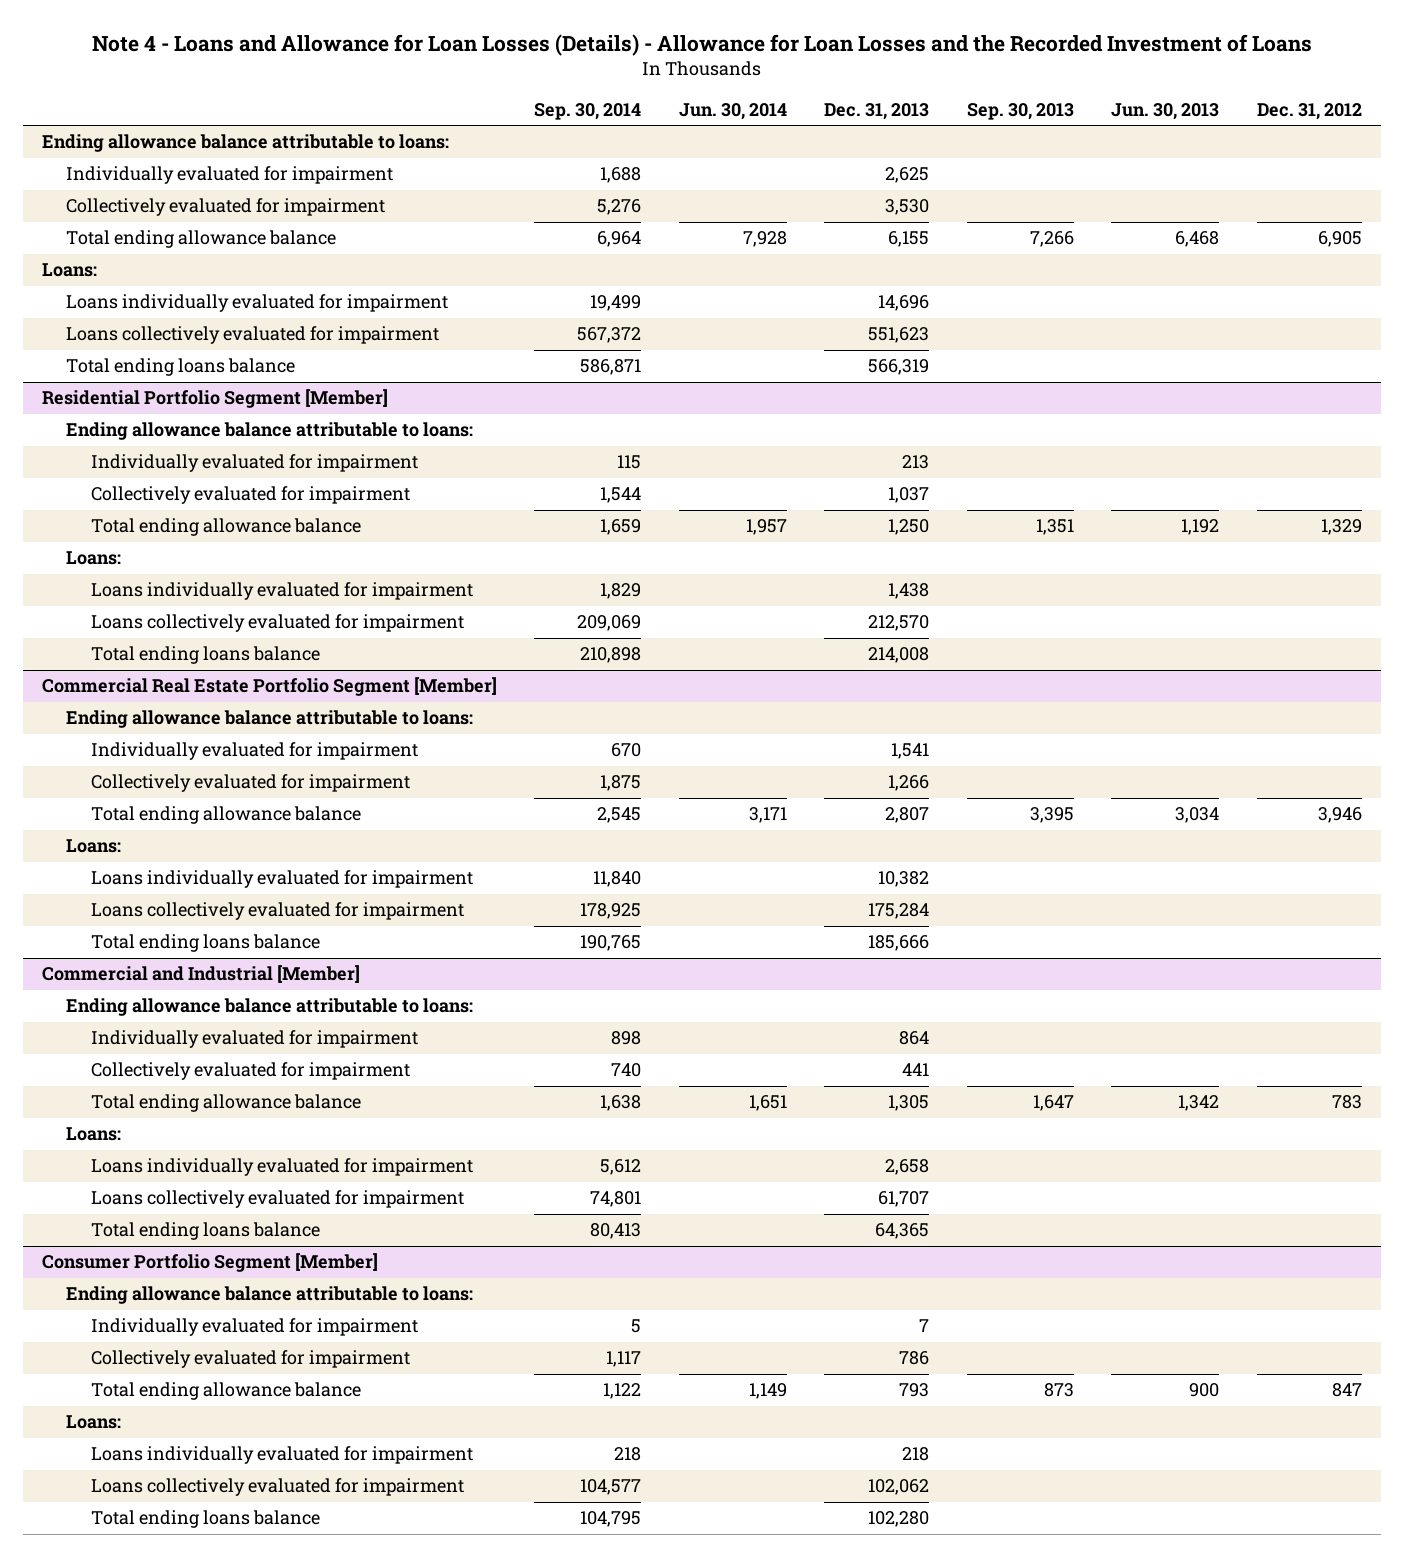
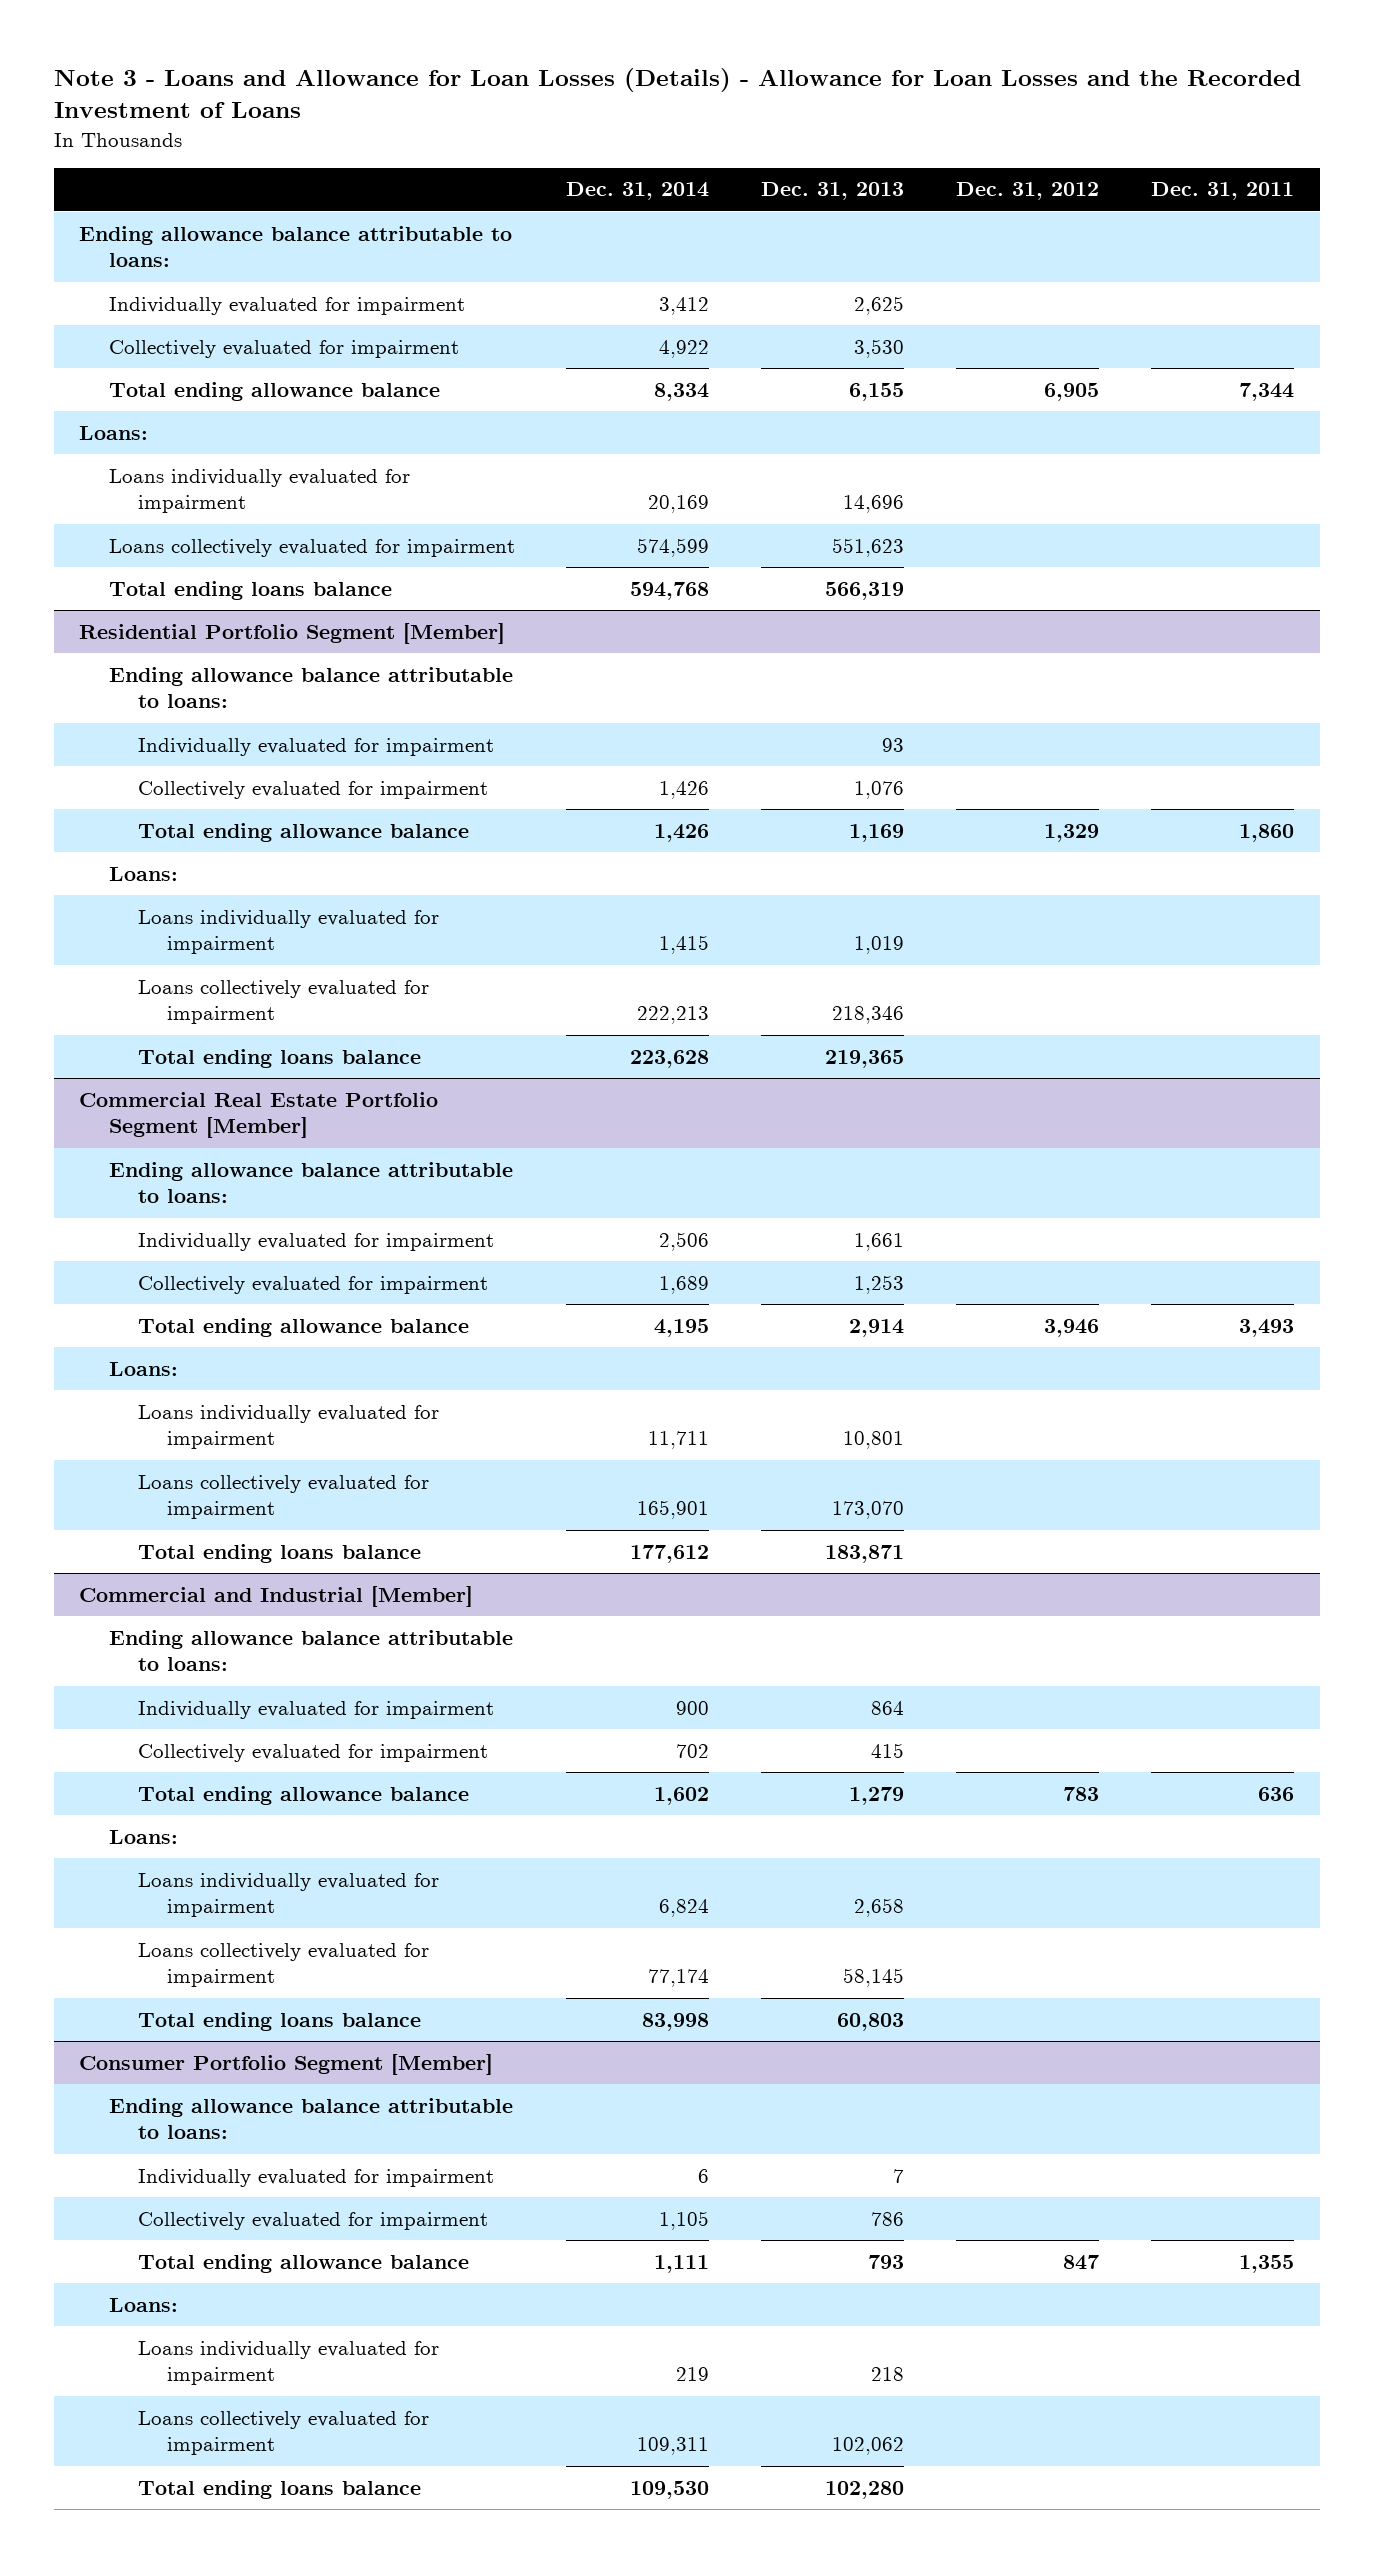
- Note 4 - Loans and Allowance for Loan Losses (Details) - Allowance for Loan Losses and the Recorded Investment of Loans
+ Note 3 - Loans and Allowance for Loan Losses (Details) - Allowance for Loan Losses and the Recorded Investment of Loans
- | Sep. 30, 2014 | Jun. 30, 2014 | Dec. 31, 2013 | Sep. 30, 2013 | Jun. 30, 2013 | Dec. 31, 2012
+ | Dec. 31, 2014 | Dec. 31, 2013 | Dec. 31, 2012 | Dec. 31, 2011
@ Residential Portfolio Segment [Member]
- Individually evaluated for impairment | 115 | | 213 | | |
- Collectively evaluated for impairment | 1,544 | | 1,037 | | |
- Total ending allowance balance | 1,659 | 1,957 | 1,250 | 1,351 | 1,192 | 1,329
+ Individually evaluated for impairment | | 93 | |
+ Collectively evaluated for impairment | 1,426 | 1,076 | |
+ Total ending allowance balance | 1,426 | 1,169 | 1,329 | 1,860
- Loans individually evaluated for impairment | 1,829 | | 1,438 | | |
- Loans collectively evaluated for impairment | 209,069 | | 212,570 | | |
- Total ending loans balance | 210,898 | | 214,008 | | |
+ Loans individually evaluated for impairment | 1,415 | 1,019 | |
+ Loans collectively evaluated for impairment | 222,213 | 218,346 | |
+ Total ending loans balance | 223,628 | 219,365 | |
@ Commercial Real Estate Portfolio Segment [Member]
- Individually evaluated for impairment | 670 | | 1,541 | | |
- Collectively evaluated for impairment | 1,875 | | 1,266 | | |
- Total ending allowance balance | 2,545 | 3,171 | 2,807 | 3,395 | 3,034 | 3,946
+ Individually evaluated for impairment | 2,506 | 1,661 | |
+ Collectively evaluated for impairment | 1,689 | 1,253 | |
+ Total ending allowance balance | 4,195 | 2,914 | 3,946 | 3,493
- Loans individually evaluated for impairment | 11,840 | | 10,382 | | |
- Loans collectively evaluated for impairment | 178,925 | | 175,284 | | |
- Total ending loans balance | 190,765 | | 185,666 | | |
+ Loans individually evaluated for impairment | 11,711 | 10,801 | |
+ Loans collectively evaluated for impairment | 165,901 | 173,070 | |
+ Total ending loans balance | 177,612 | 183,871 | |
@ Commercial and Industrial [Member]
- Collectively evaluated for impairment | 740 | | 441 | | |
- Total ending allowance balance | 1,638 | 1,651 | 1,305 | 1,647 | 1,342 | 783
+ Collectively evaluated for impairment | 702 | 415 | |
+ Total ending allowance balance | 1,602 | 1,279 | 783 | 636
- Loans collectively evaluated for impairment | 74,801 | | 61,707 | | |
- Total ending loans balance | 80,413 | | 64,365 | | |
+ Loans collectively evaluated for impairment | 77,174 | 58,145 | |
+ Total ending loans balance | 83,998 | 60,803 | |

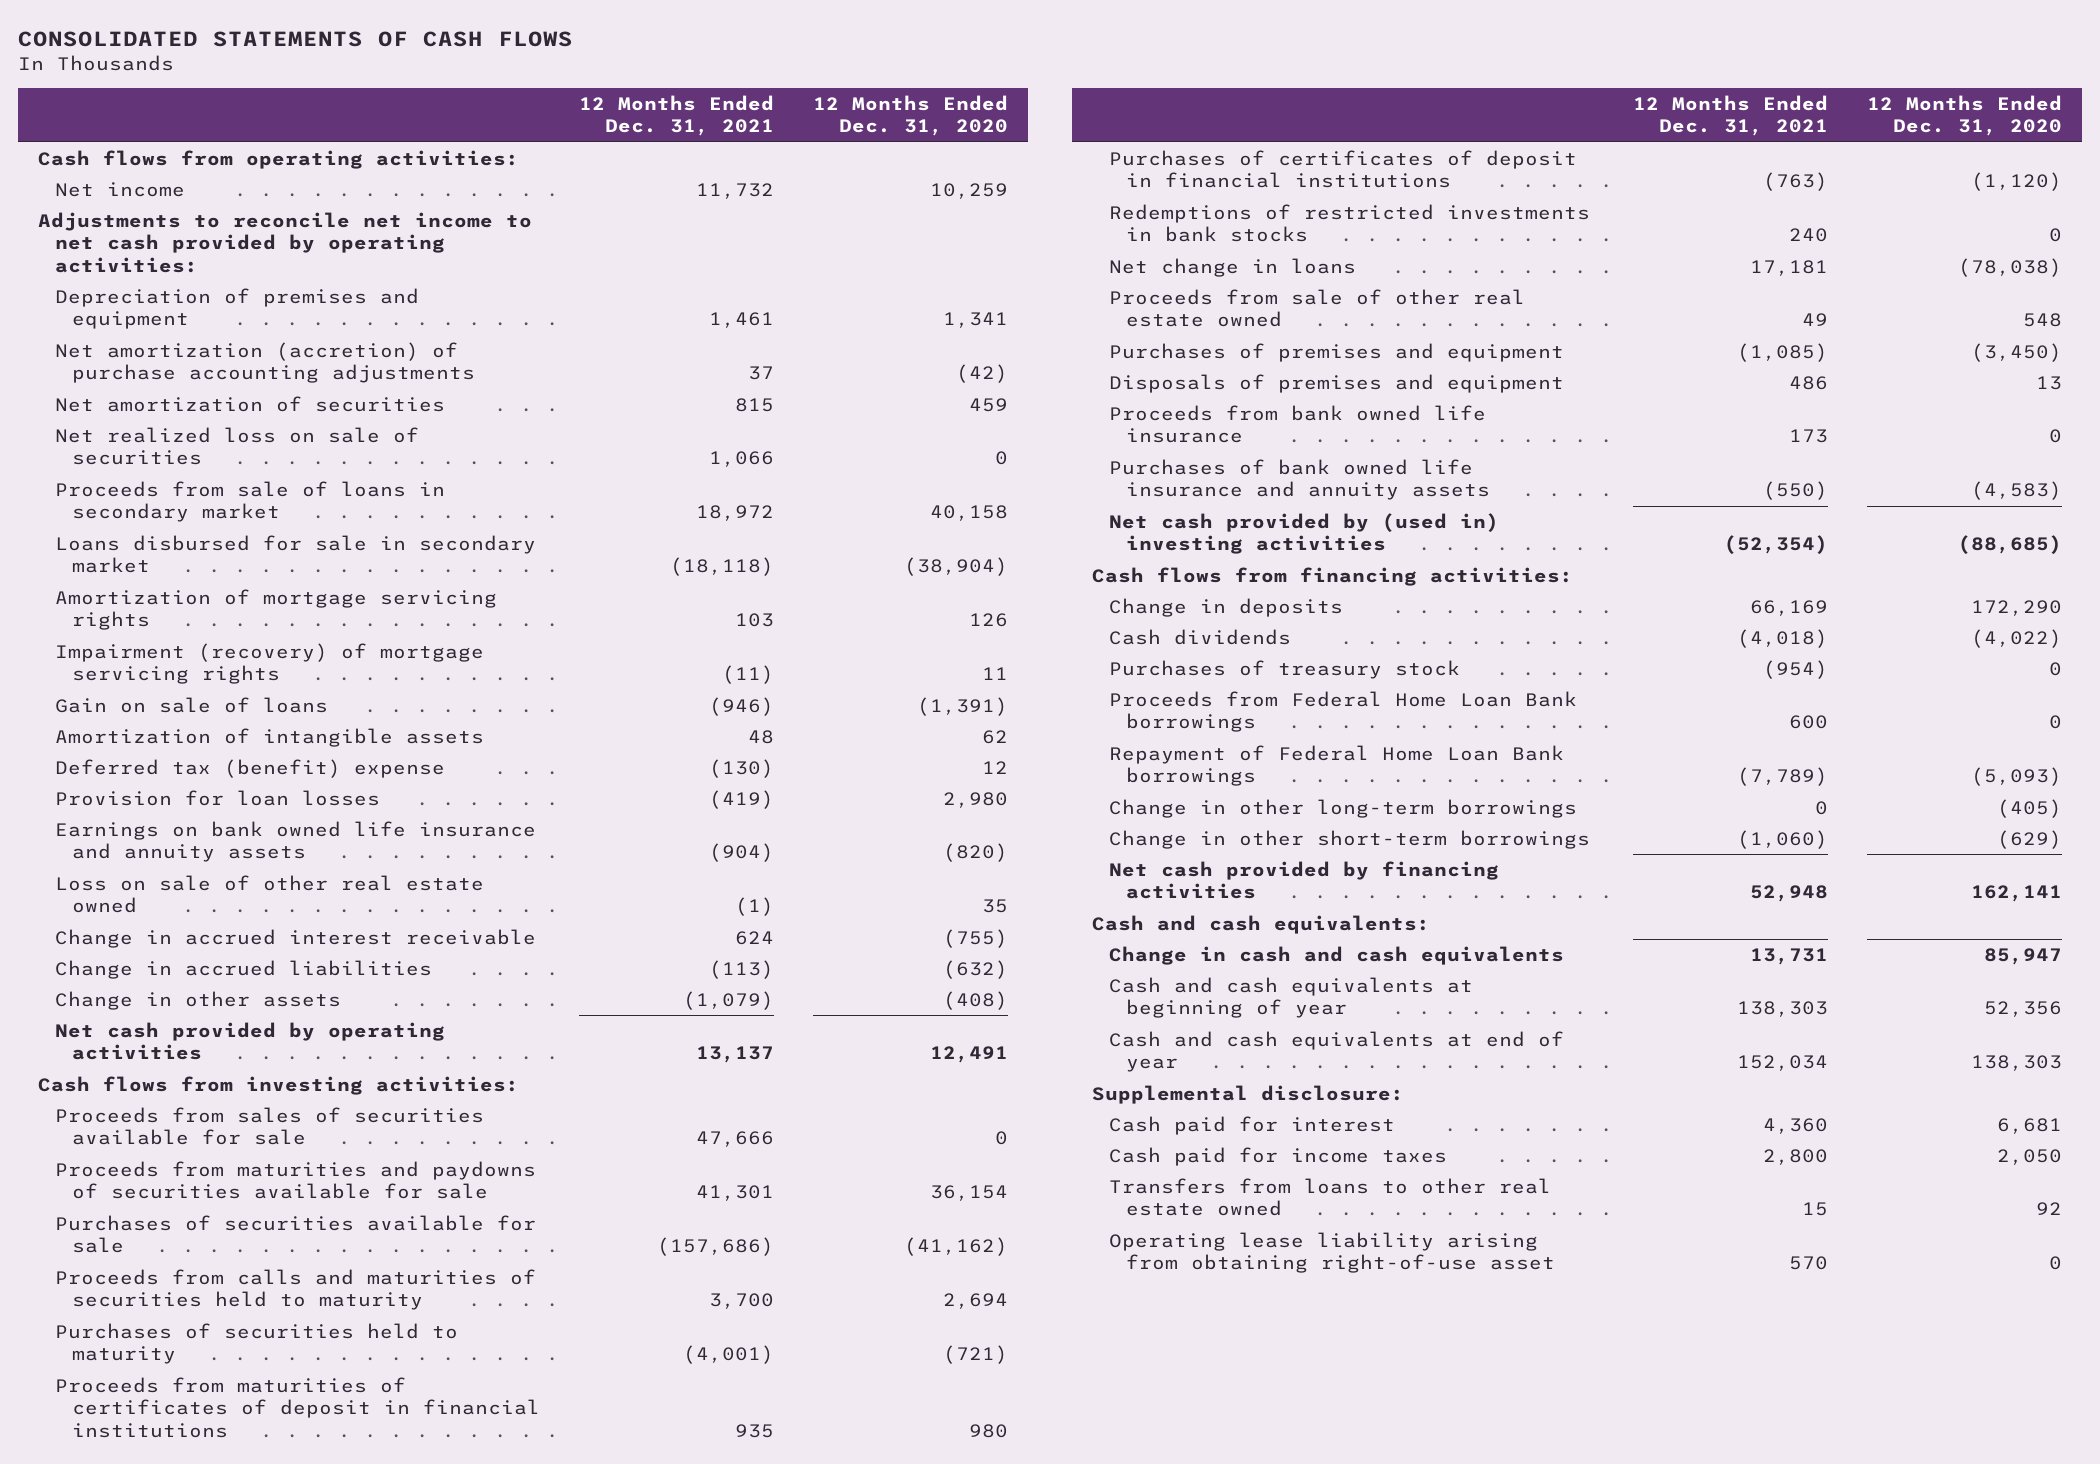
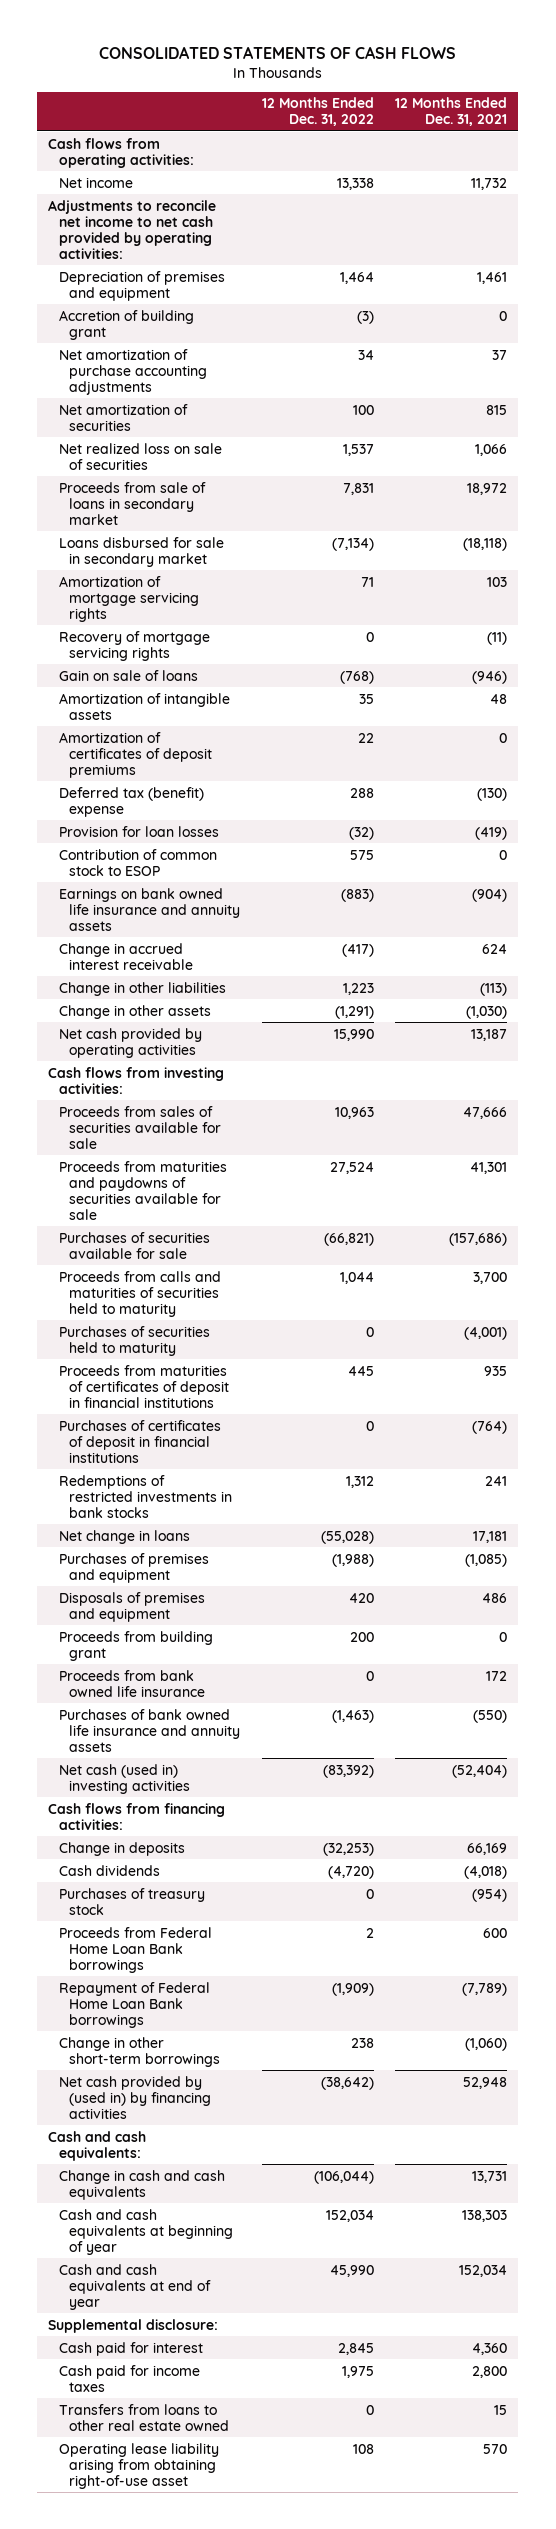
- | 12 Months Ended Dec. 31, 2021 | 12 Months Ended Dec. 31, 2020
+ | 12 Months Ended Dec. 31, 2022 | 12 Months Ended Dec. 31, 2021
- Net amortization (accretion) of purchase accounting adjustments | 37 | (42)
+ Accretion of building grant | (3) | 0
+ Net amortization of purchase accounting adjustments | 34 | 37
- Impairment (recovery) of mortgage servicing rights | (11) | 11
+ Recovery of mortgage servicing rights | 0 | (11)
+ Amortization of certificates of deposit premiums | 22 | 0
+ Contribution of common stock to ESOP | 575 | 0
- Loss on sale of other real estate owned | (1) | 35
- Change in accrued liabilities | (113) | (632)
- Change in other assets | (1,079) | (408)
- Net cash provided by operating activities | 13,137 | 12,491
+ Change in other liabilities | 1,223 | (113)
+ Change in other assets | (1,291) | (1,030)
+ Net cash provided by operating activities | 15,990 | 13,187
- Purchases of certificates of deposit in financial institutions | (763) | (1,120)
- Redemptions of restricted investments in bank stocks | 240 | 0
+ Purchases of certificates of deposit in financial institutions | 0 | (764)
+ Redemptions of restricted investments in bank stocks | 1,312 | 241
- Proceeds from sale of other real estate owned | 49 | 548
- Proceeds from bank owned life insurance | 173 | 0
+ Proceeds from building grant | 200 | 0
+ Proceeds from bank owned life insurance | 0 | 172
- Net cash provided by (used in) investing activities | (52,354) | (88,685)
+ Net cash (used in) investing activities | (83,392) | (52,404)
- Change in other long-term borrowings | 0 | (405)
- Net cash provided by financing activities | 52,948 | 162,141
+ Net cash provided by (used in) by financing activities | (38,642) | 52,948

